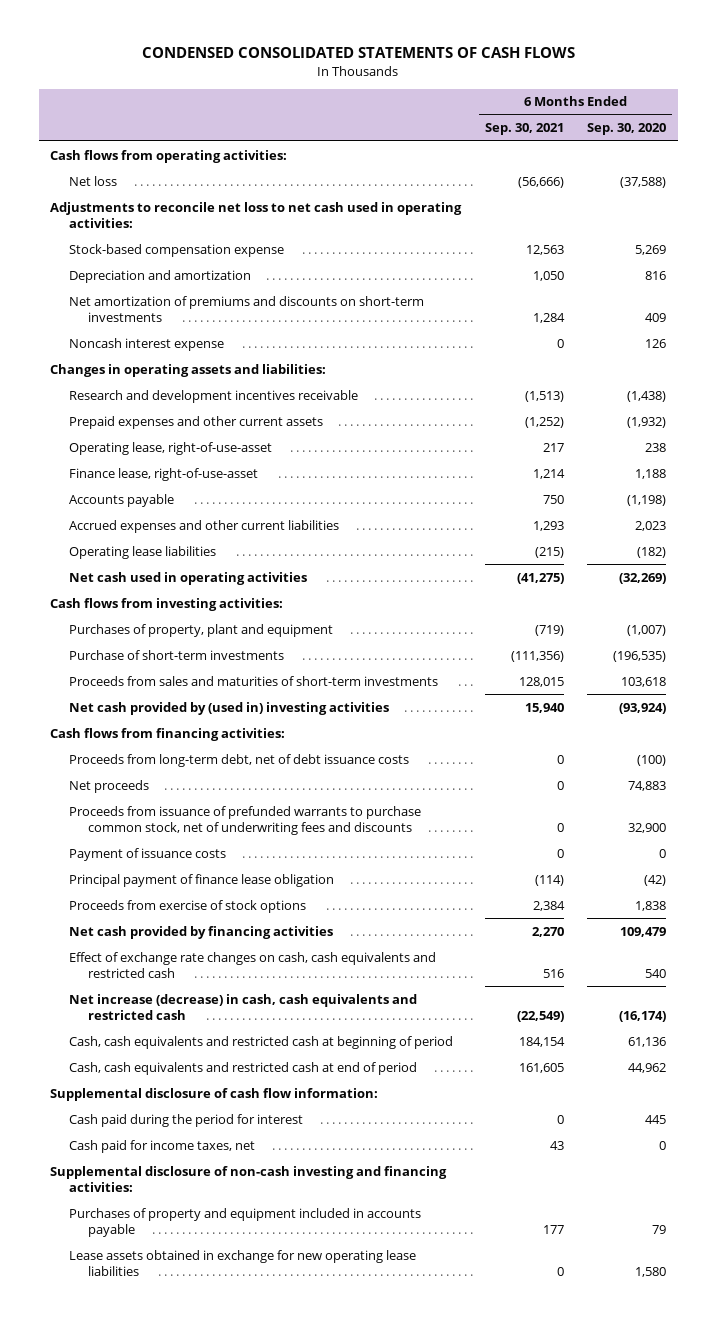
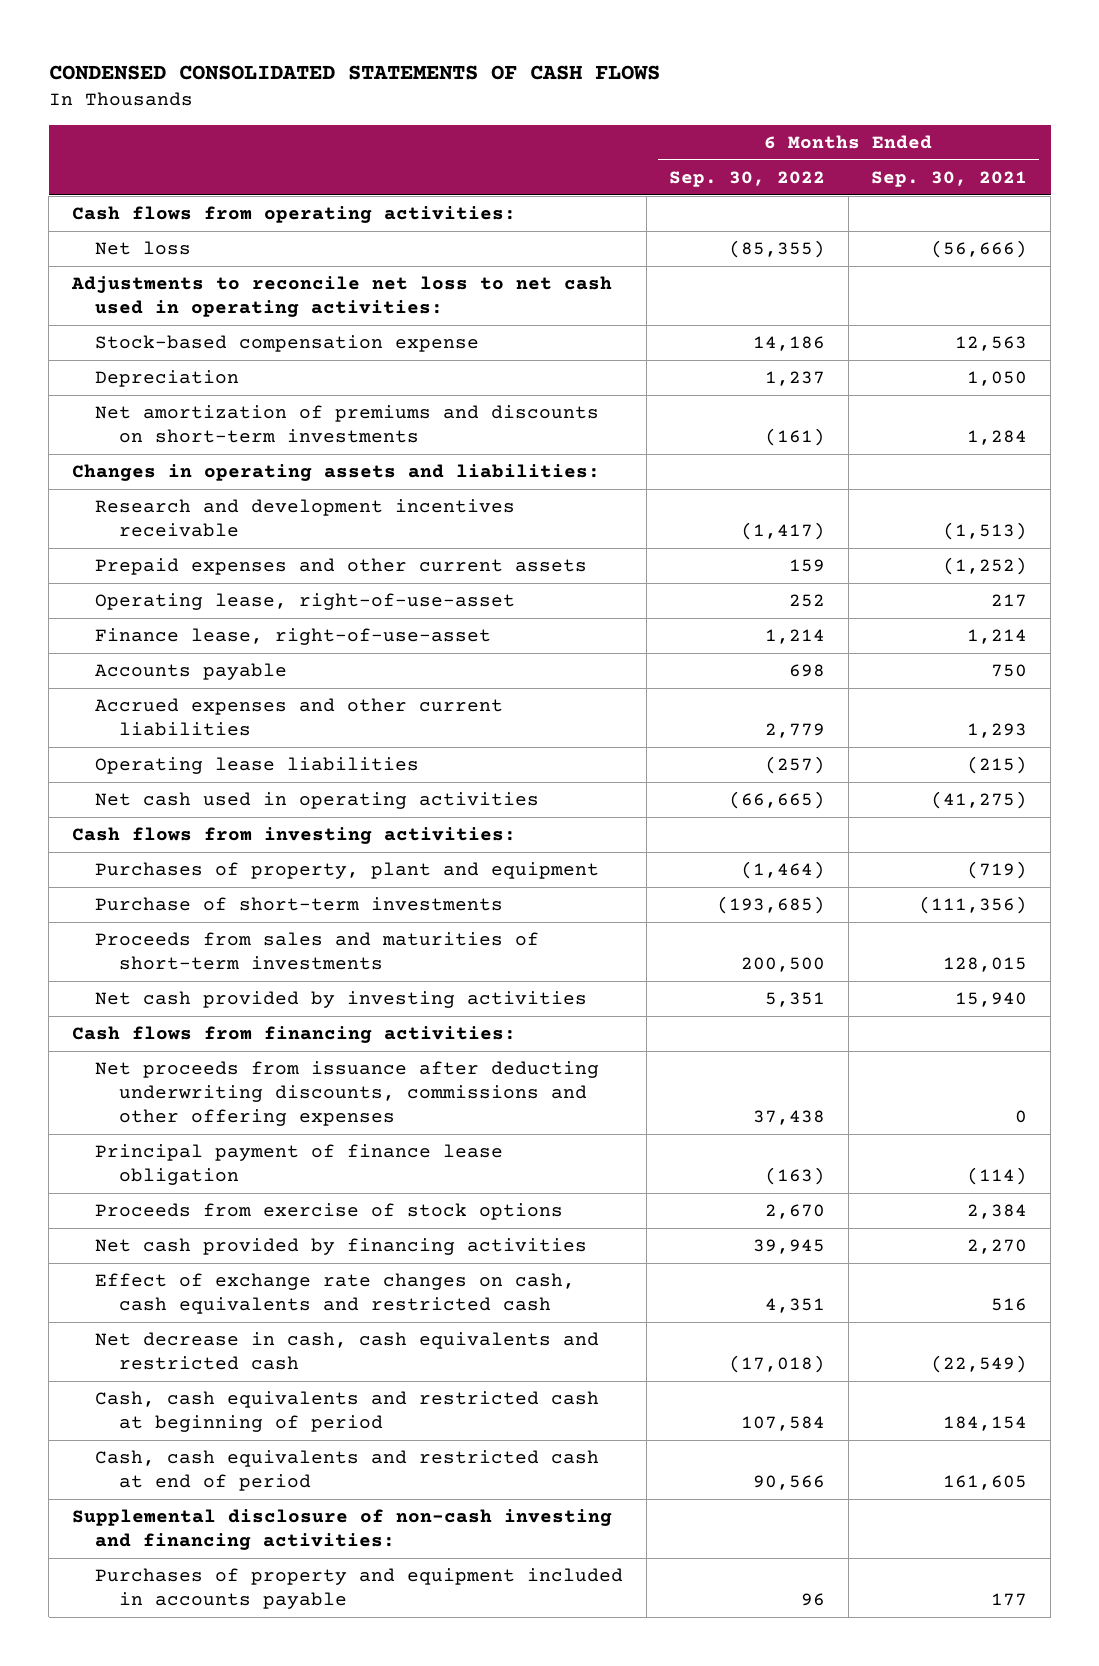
- | 6 Months Ended Sep. 30, 2021 | 6 Months Ended Sep. 30, 2020
+ | 6 Months Ended Sep. 30, 2022 | 6 Months Ended Sep. 30, 2021
- Depreciation and amortization | 1,050 | 816
+ Depreciation | 1,237 | 1,050
- Noncash interest expense | 0 | 126
- Net cash provided by (used in) investing activities | 15,940 | (93,924)
+ Net cash provided by investing activities | 5,351 | 15,940
- Proceeds from long-term debt, net of debt issuance costs | 0 | (100)
- Net proceeds | 0 | 74,883
- Proceeds from issuance of prefunded warrants to purchase common stock, net of underwriting fees and discounts | 0 | 32,900
- Payment of issuance costs | 0 | 0
+ Net proceeds from issuance after deducting underwriting discounts, commissions and other offering expenses | 37,438 | 0
- Net increase (decrease) in cash, cash equivalents and restricted cash | (22,549) | (16,174)
+ Net decrease in cash, cash equivalents and restricted cash | (17,018) | (22,549)
- Supplemental disclosure of cash flow information:
- Cash paid during the period for interest | 0 | 445
- Cash paid for income taxes, net | 43 | 0
- Lease assets obtained in exchange for new operating lease liabilities | 0 | 1,580

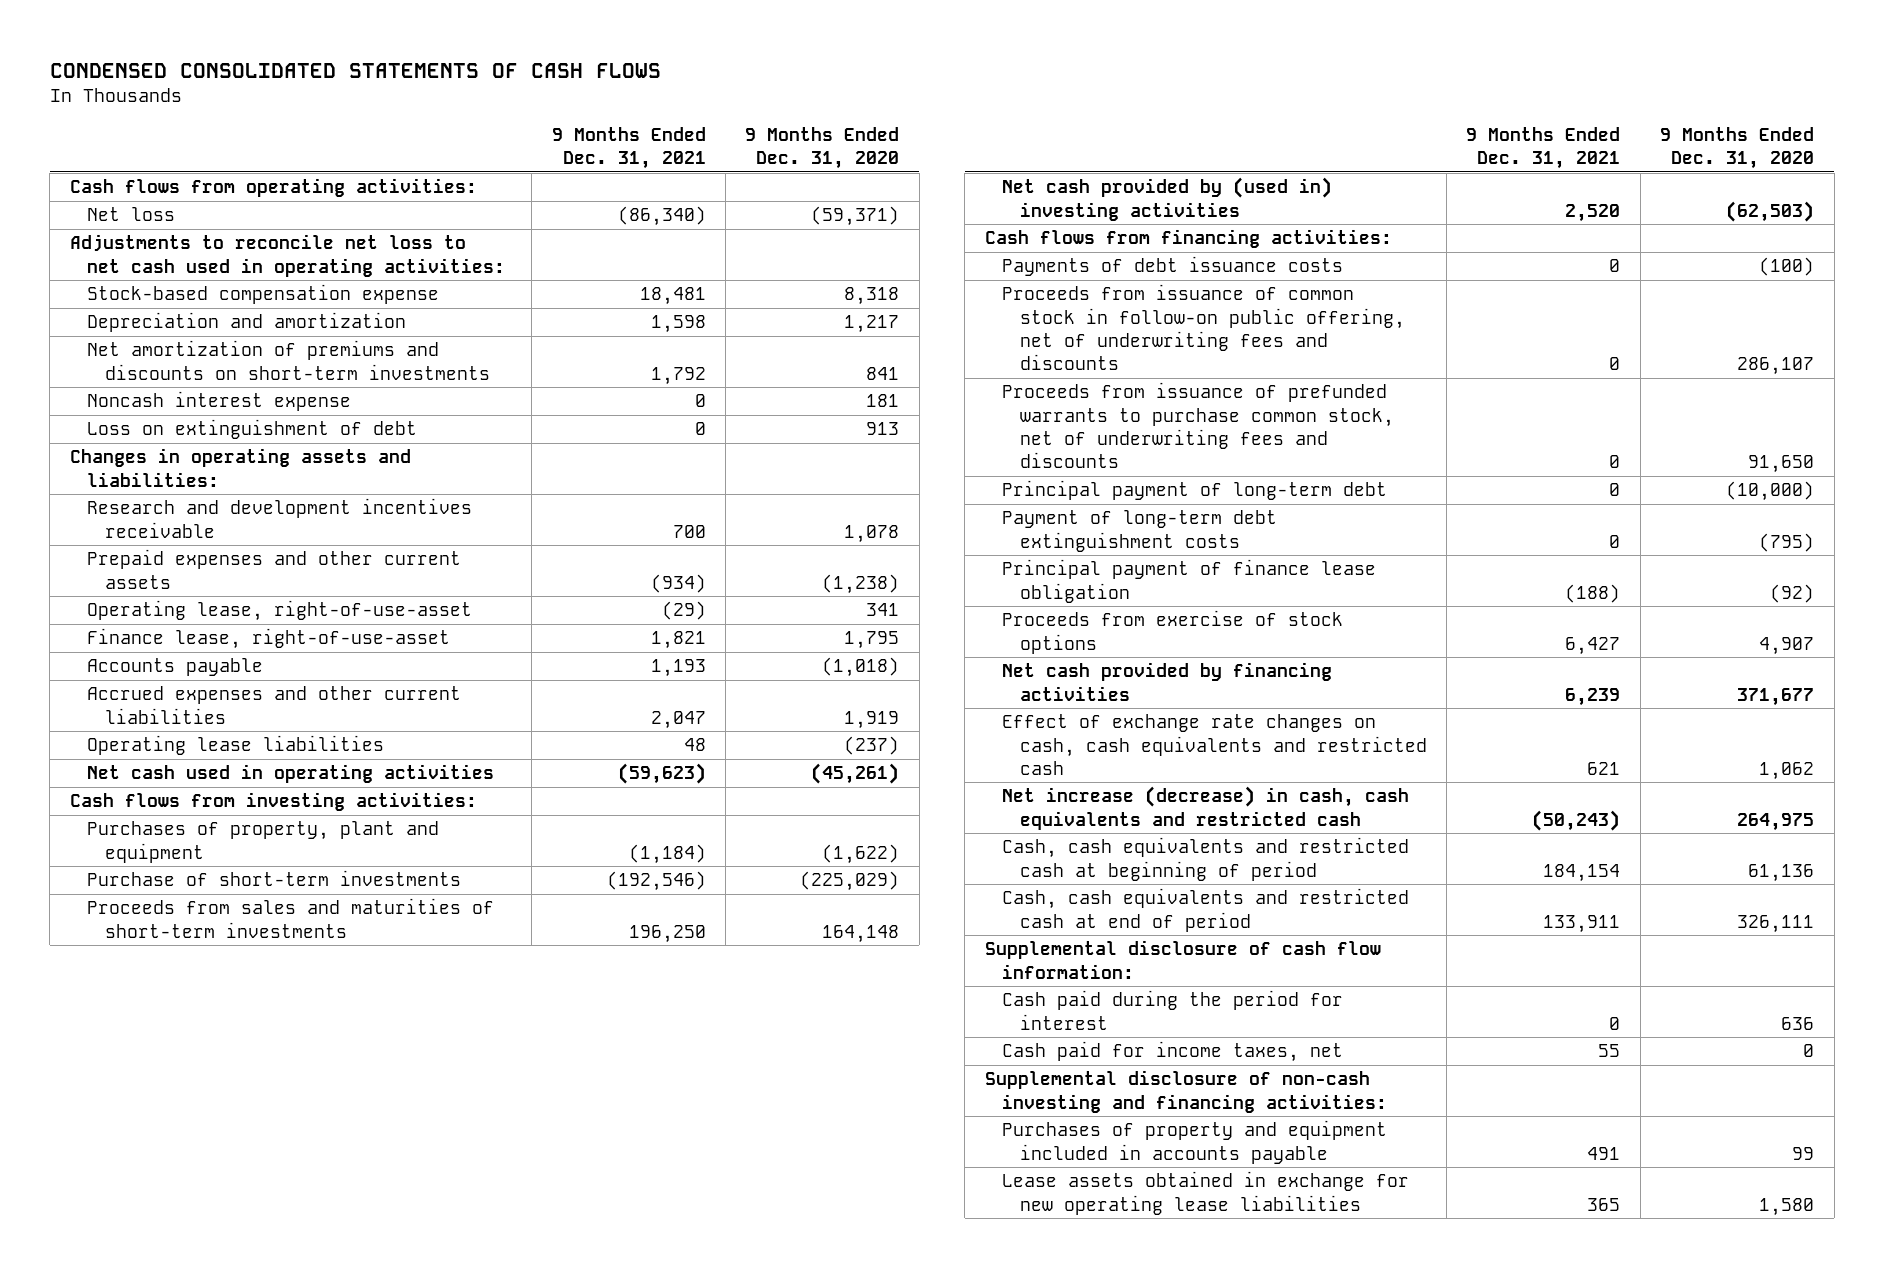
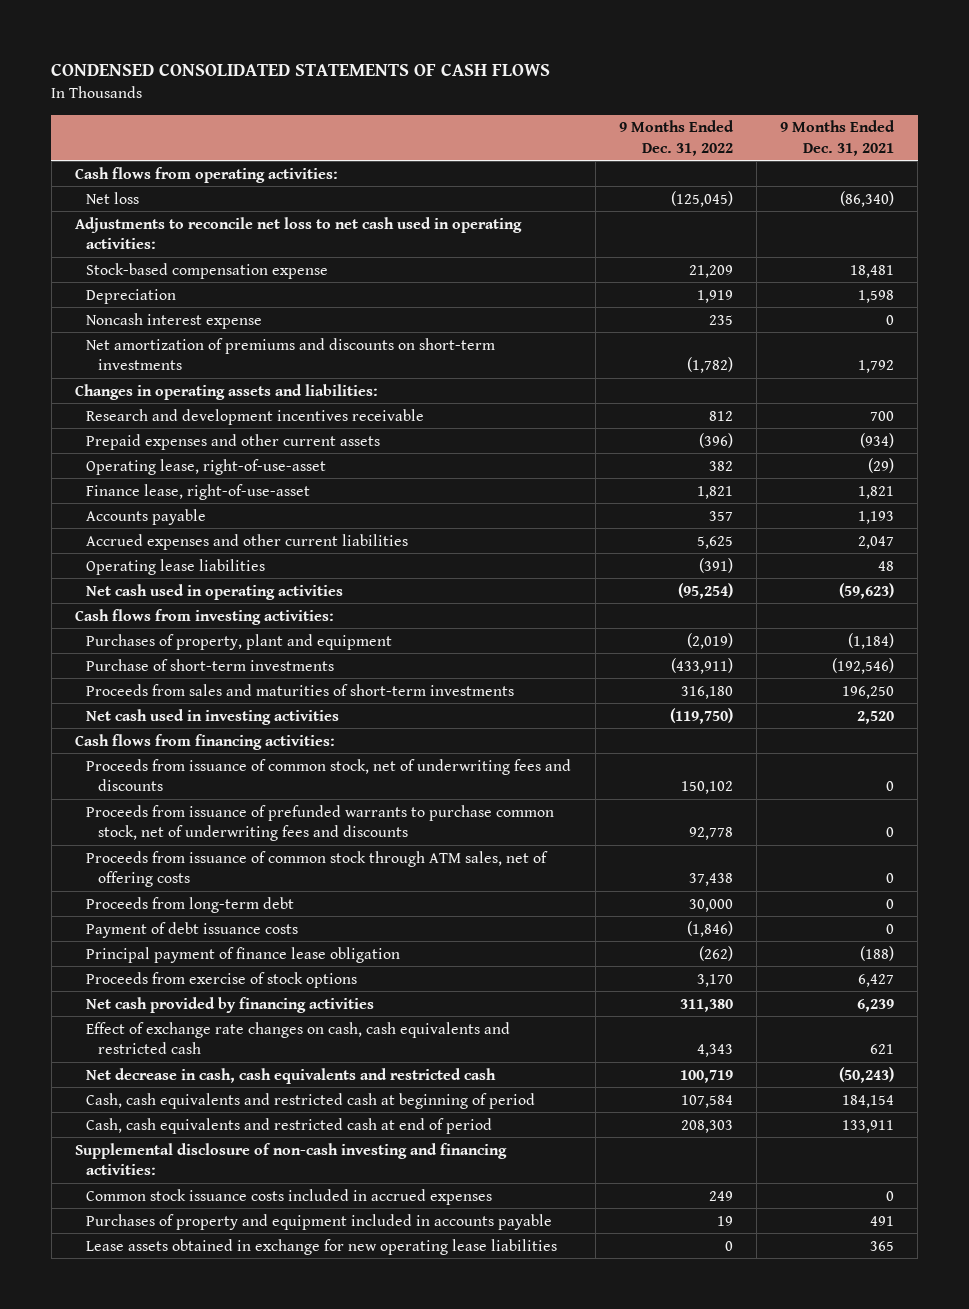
- | 9 Months Ended Dec. 31, 2021 | 9 Months Ended Dec. 31, 2020
+ | 9 Months Ended Dec. 31, 2022 | 9 Months Ended Dec. 31, 2021
- Depreciation and amortization | 1,598 | 1,217
+ Depreciation | 1,919 | 1,598
- Loss on extinguishment of debt | 0 | 913
moved down: Net amortization of premiums and discounts on short-term investments | (1,782) | 1,792
- Net cash provided by (used in) investing activities | 2,520 | (62,503)
+ Net cash used in investing activities | (119,750) | 2,520
- Payments of debt issuance costs | 0 | (100)
- Proceeds from issuance of common stock in follow-on public offering, net of underwriting fees and discounts | 0 | 286,107
+ Proceeds from issuance of common stock, net of underwriting fees and discounts | 150,102 | 0
- Principal payment of long-term debt | 0 | (10,000)
- Payment of long-term debt extinguishment costs | 0 | (795)
+ Proceeds from issuance of common stock through ATM sales, net of offering costs | 37,438 | 0
+ Proceeds from long-term debt | 30,000 | 0
+ Payment of debt issuance costs | (1,846) | 0
- Net increase (decrease) in cash, cash equivalents and restricted cash | (50,243) | 264,975
+ Net decrease in cash, cash equivalents and restricted cash | 100,719 | (50,243)
- Supplemental disclosure of cash flow information:
- Cash paid during the period for interest | 0 | 636
- Cash paid for income taxes, net | 55 | 0
+ Common stock issuance costs included in accrued expenses | 249 | 0

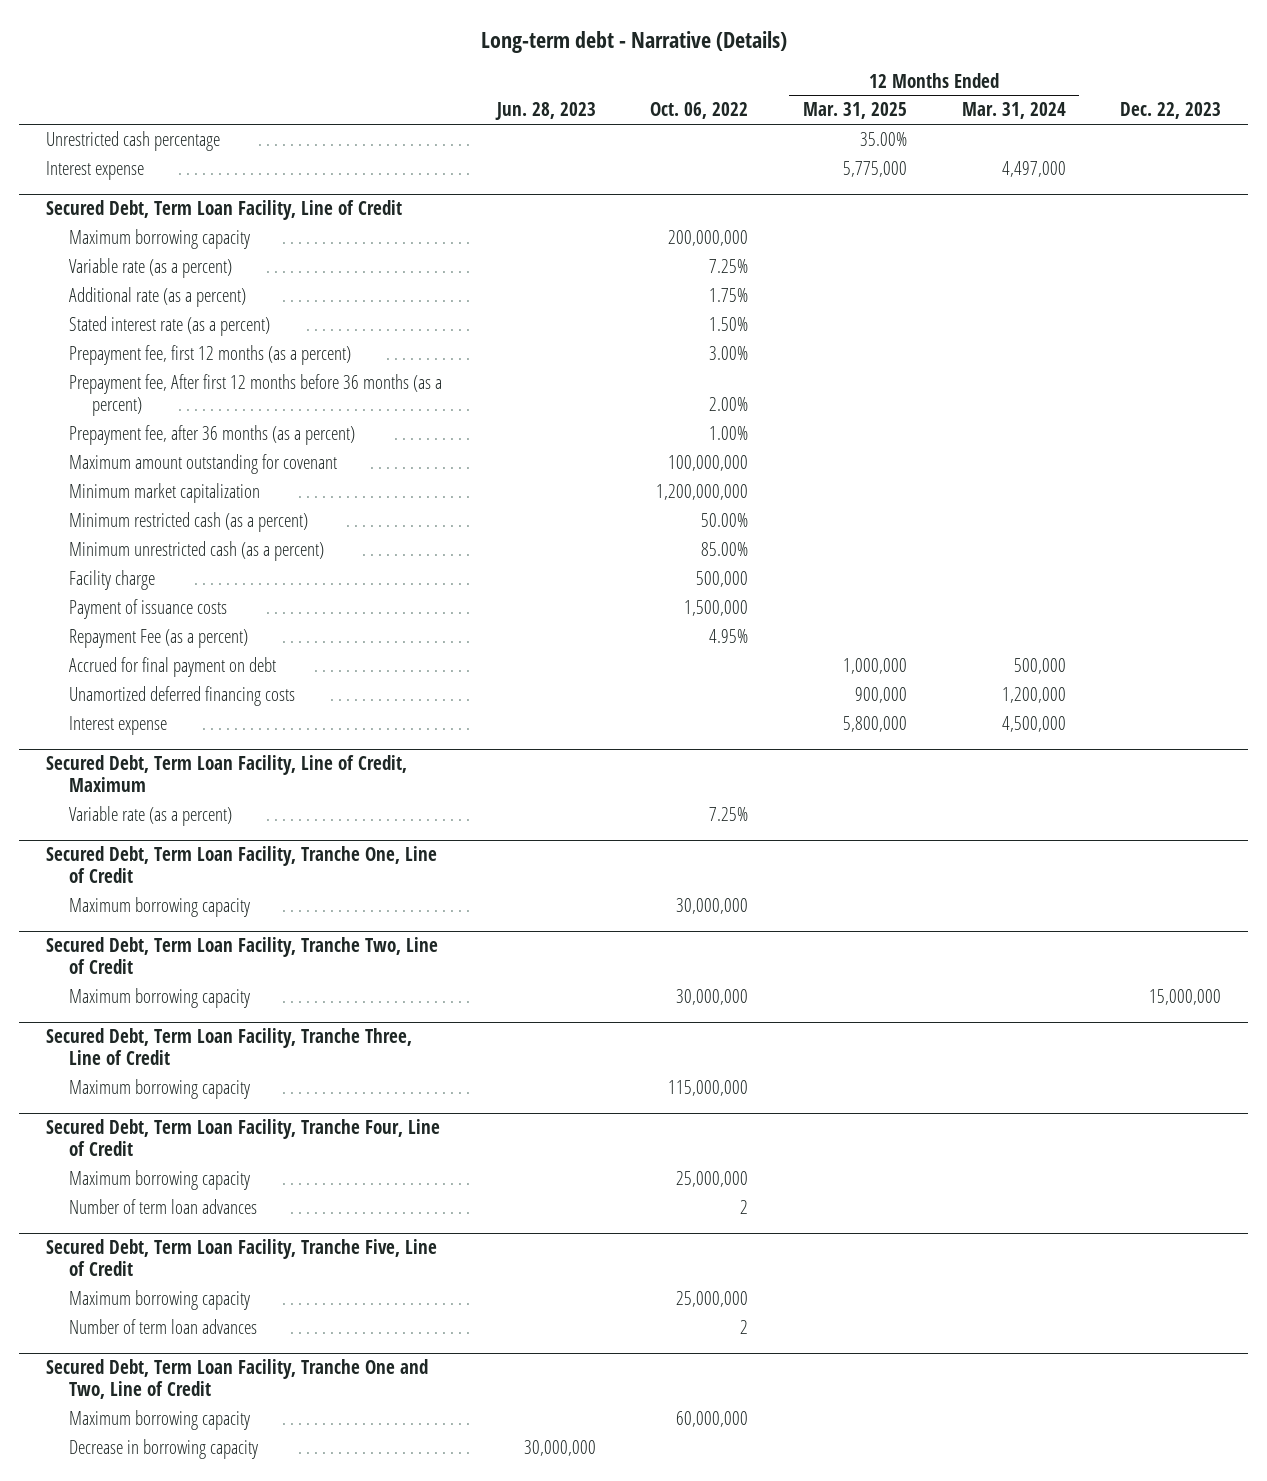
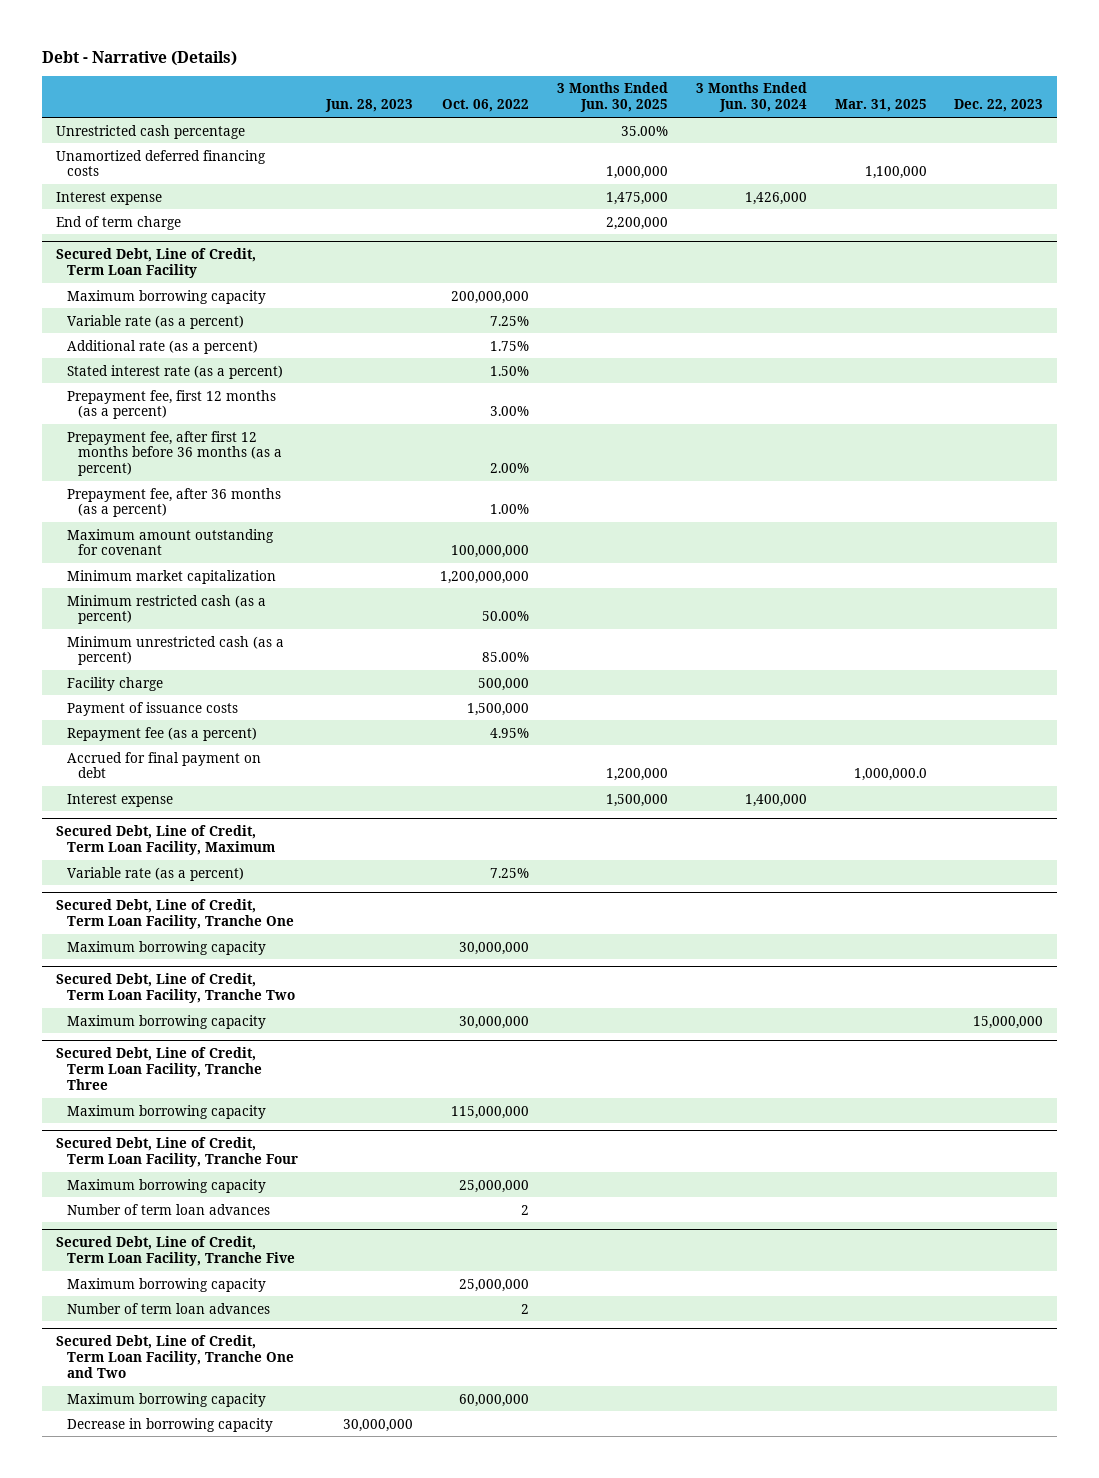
- Long-term debt - Narrative (Details)
+ Debt - Narrative (Details)
- | Jun. 28, 2023 | Oct. 06, 2022 | 12 Months Ended Mar. 31, 2025 | 12 Months Ended Mar. 31, 2024 | Dec. 22, 2023
+ | Jun. 28, 2023 | Oct. 06, 2022 | 3 Months Ended Jun. 30, 2025 | 3 Months Ended Jun. 30, 2024 | Mar. 31, 2025 | Dec. 22, 2023
+ Unamortized deferred financing costs | | | 1,000,000 | | 1,100,000 |
- Secured Debt, Term Loan Facility, Line of Credit
+ End of term charge | | | 2,200,000 | | |
+ Secured Debt, Line of Credit, Term Loan Facility
- Prepayment fee, After first 12 months before 36 months (as a percent) | | 2.00% | | |
+ Prepayment fee, after first 12 months before 36 months (as a percent) | | 2.00% | | | |
- Repayment Fee (as a percent) | | 4.95% | | |
+ Repayment fee (as a percent) | | 4.95% | | | |
- Unamortized deferred financing costs | | | 900,000 | 1,200,000 |
- Secured Debt, Term Loan Facility, Line of Credit, Maximum
+ Secured Debt, Line of Credit, Term Loan Facility, Maximum
- Secured Debt, Term Loan Facility, Tranche One, Line of Credit
+ Secured Debt, Line of Credit, Term Loan Facility, Tranche One
- Secured Debt, Term Loan Facility, Tranche Two, Line of Credit
+ Secured Debt, Line of Credit, Term Loan Facility, Tranche Two
- Secured Debt, Term Loan Facility, Tranche Three, Line of Credit
+ Secured Debt, Line of Credit, Term Loan Facility, Tranche Three
- Secured Debt, Term Loan Facility, Tranche Four, Line of Credit
+ Secured Debt, Line of Credit, Term Loan Facility, Tranche Four
- Secured Debt, Term Loan Facility, Tranche Five, Line of Credit
+ Secured Debt, Line of Credit, Term Loan Facility, Tranche Five
- Secured Debt, Term Loan Facility, Tranche One and Two, Line of Credit
+ Secured Debt, Line of Credit, Term Loan Facility, Tranche One and Two

